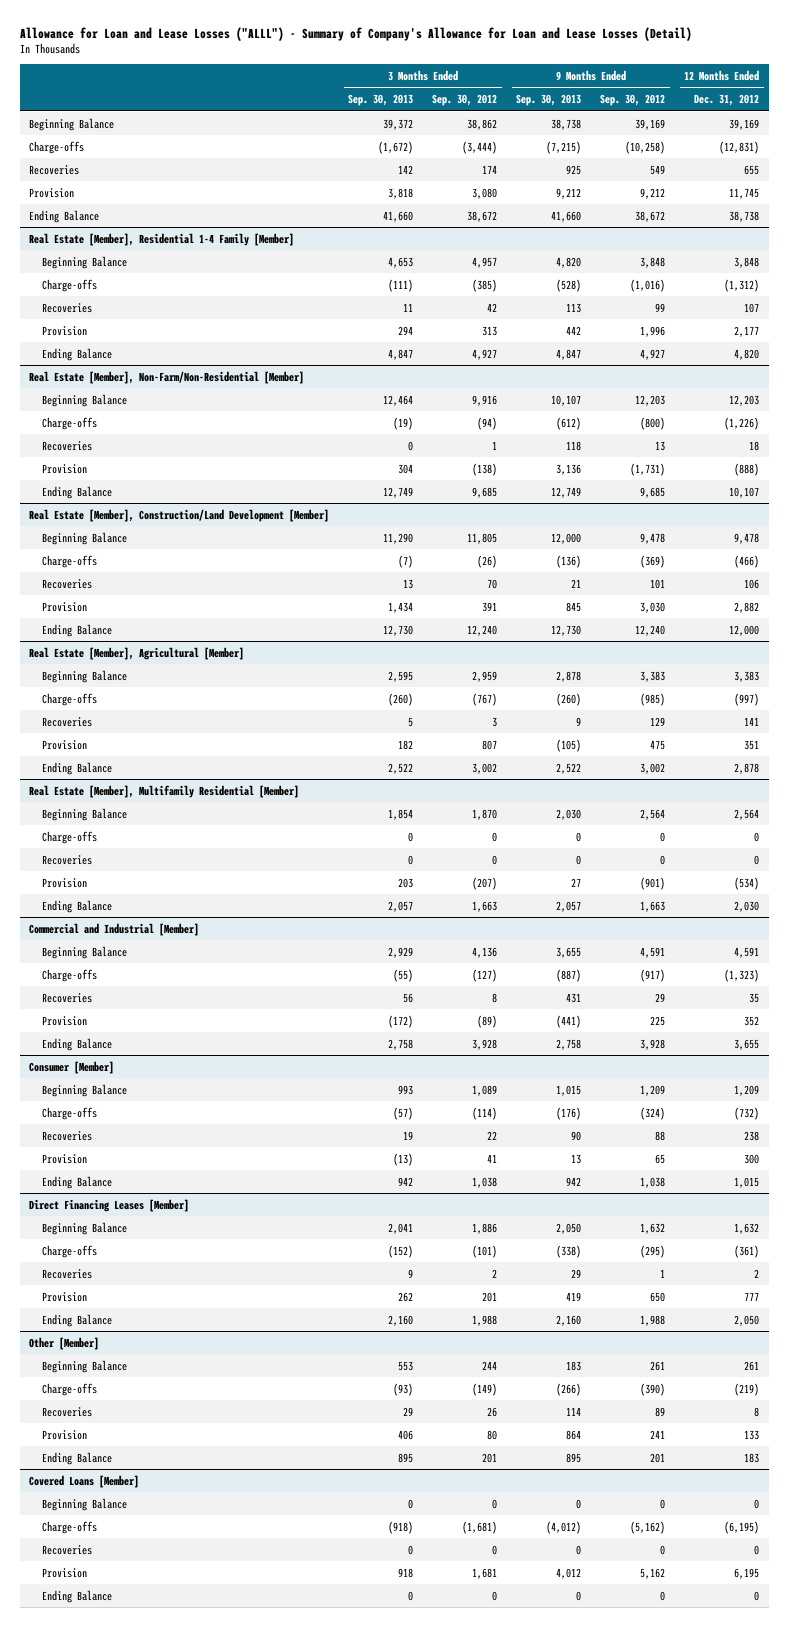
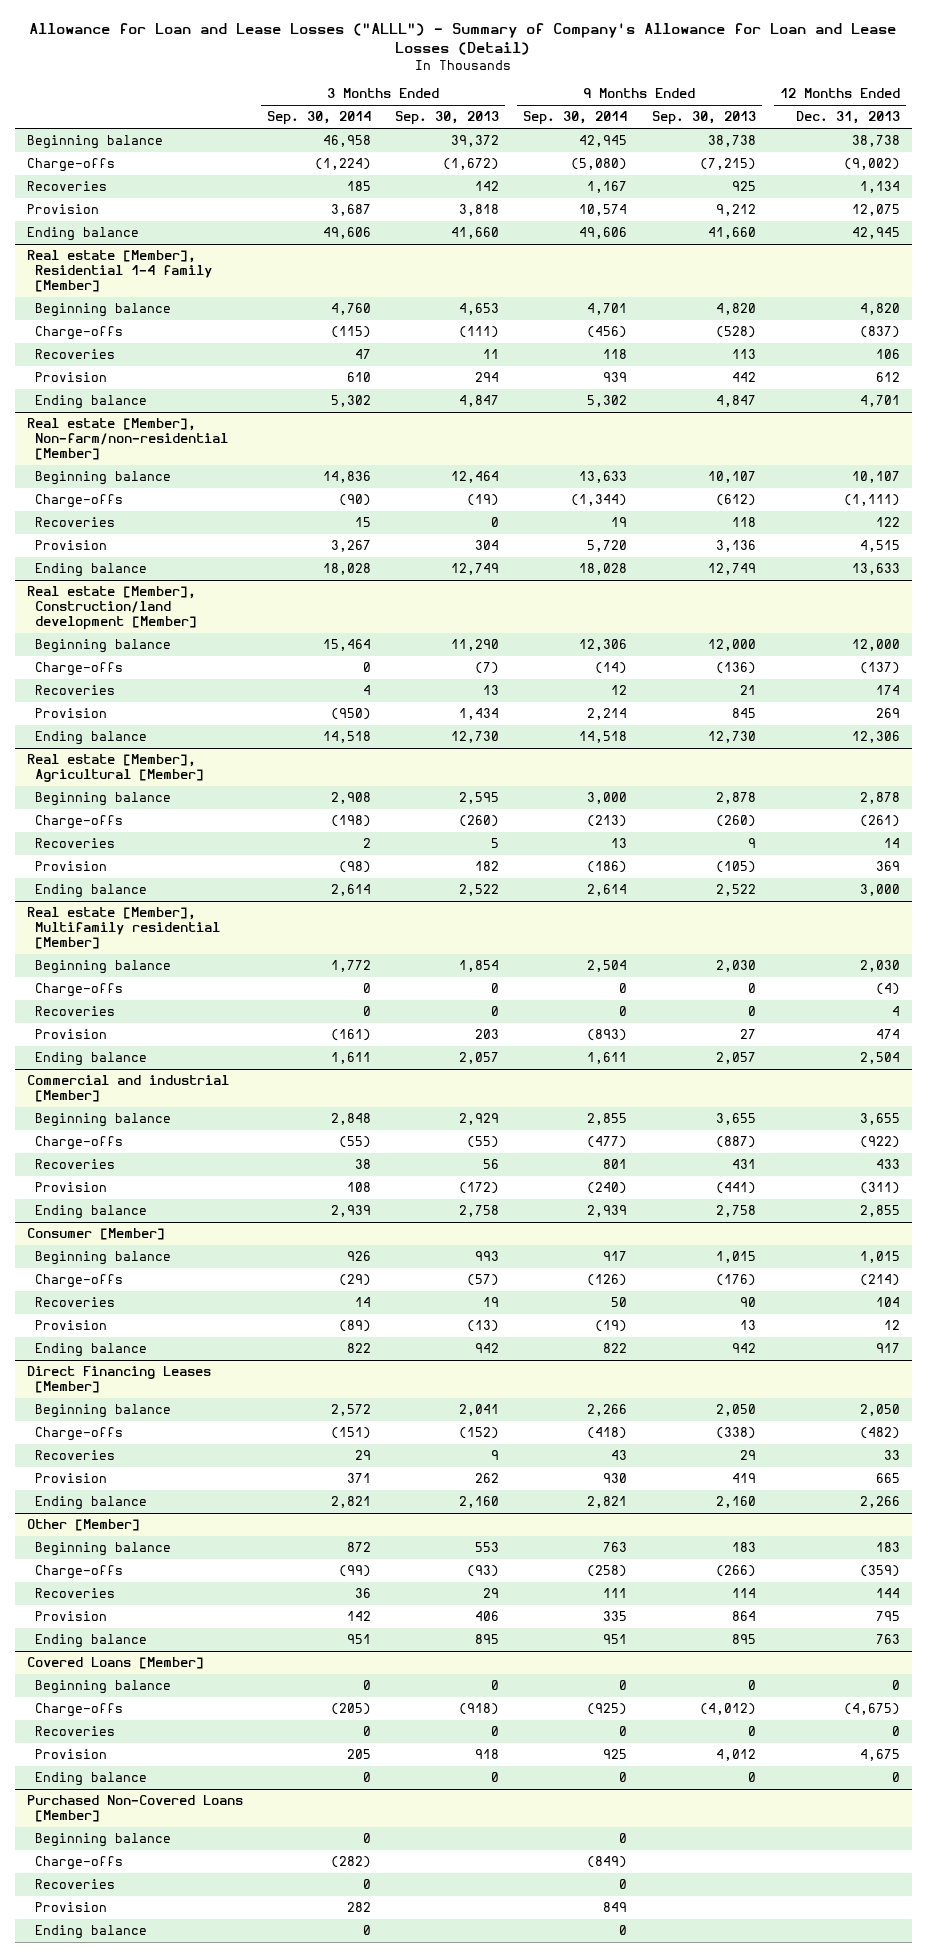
- | 3 Months Ended Sep. 30, 2013 | 3 Months Ended Sep. 30, 2012 | 9 Months Ended Sep. 30, 2013 | 9 Months Ended Sep. 30, 2012 | 12 Months Ended Dec. 31, 2012
+ | 3 Months Ended Sep. 30, 2014 | 3 Months Ended Sep. 30, 2013 | 9 Months Ended Sep. 30, 2014 | 9 Months Ended Sep. 30, 2013 | 12 Months Ended Dec. 31, 2013
- Beginning Balance | 39,372 | 38,862 | 38,738 | 39,169 | 39,169
+ Beginning balance | 46,958 | 39,372 | 42,945 | 38,738 | 38,738
- Ending Balance | 41,660 | 38,672 | 41,660 | 38,672 | 38,738
- Real Estate [Member], Residential 1-4 Family [Member]
- Beginning Balance | 4,653 | 4,957 | 4,820 | 3,848 | 3,848
+ Ending balance | 49,606 | 41,660 | 49,606 | 41,660 | 42,945
+ Real estate [Member], Residential 1-4 family [Member]
+ Beginning balance | 4,760 | 4,653 | 4,701 | 4,820 | 4,820
- Ending Balance | 4,847 | 4,927 | 4,847 | 4,927 | 4,820
- Real Estate [Member], Non-Farm/Non-Residential [Member]
- Beginning Balance | 12,464 | 9,916 | 10,107 | 12,203 | 12,203
+ Ending balance | 5,302 | 4,847 | 5,302 | 4,847 | 4,701
+ Real estate [Member], Non-farm/non-residential [Member]
+ Beginning balance | 14,836 | 12,464 | 13,633 | 10,107 | 10,107
- Ending Balance | 12,749 | 9,685 | 12,749 | 9,685 | 10,107
- Real Estate [Member], Construction/Land Development [Member]
- Beginning Balance | 11,290 | 11,805 | 12,000 | 9,478 | 9,478
+ Ending balance | 18,028 | 12,749 | 18,028 | 12,749 | 13,633
+ Real estate [Member], Construction/land development [Member]
+ Beginning balance | 15,464 | 11,290 | 12,306 | 12,000 | 12,000
- Ending Balance | 12,730 | 12,240 | 12,730 | 12,240 | 12,000
- Real Estate [Member], Agricultural [Member]
- Beginning Balance | 2,595 | 2,959 | 2,878 | 3,383 | 3,383
+ Ending balance | 14,518 | 12,730 | 14,518 | 12,730 | 12,306
+ Real estate [Member], Agricultural [Member]
+ Beginning balance | 2,908 | 2,595 | 3,000 | 2,878 | 2,878
- Ending Balance | 2,522 | 3,002 | 2,522 | 3,002 | 2,878
- Real Estate [Member], Multifamily Residential [Member]
- Beginning Balance | 1,854 | 1,870 | 2,030 | 2,564 | 2,564
+ Ending balance | 2,614 | 2,522 | 2,614 | 2,522 | 3,000
+ Real estate [Member], Multifamily residential [Member]
+ Beginning balance | 1,772 | 1,854 | 2,504 | 2,030 | 2,030
- Ending Balance | 2,057 | 1,663 | 2,057 | 1,663 | 2,030
- Commercial and Industrial [Member]
- Beginning Balance | 2,929 | 4,136 | 3,655 | 4,591 | 4,591
+ Ending balance | 1,611 | 2,057 | 1,611 | 2,057 | 2,504
+ Commercial and industrial [Member]
+ Beginning balance | 2,848 | 2,929 | 2,855 | 3,655 | 3,655
- Ending Balance | 2,758 | 3,928 | 2,758 | 3,928 | 3,655
+ Ending balance | 2,939 | 2,758 | 2,939 | 2,758 | 2,855
@ Consumer [Member]
- Beginning Balance | 993 | 1,089 | 1,015 | 1,209 | 1,209
+ Beginning balance | 926 | 993 | 917 | 1,015 | 1,015
- Ending Balance | 942 | 1,038 | 942 | 1,038 | 1,015
+ Ending balance | 822 | 942 | 822 | 942 | 917
@ Direct Financing Leases [Member]
- Beginning Balance | 2,041 | 1,886 | 2,050 | 1,632 | 1,632
+ Beginning balance | 2,572 | 2,041 | 2,266 | 2,050 | 2,050
- Ending Balance | 2,160 | 1,988 | 2,160 | 1,988 | 2,050
+ Ending balance | 2,821 | 2,160 | 2,821 | 2,160 | 2,266
@ Other [Member]
- Beginning Balance | 553 | 244 | 183 | 261 | 261
+ Beginning balance | 872 | 553 | 763 | 183 | 183
- Ending Balance | 895 | 201 | 895 | 201 | 183
+ Ending balance | 951 | 895 | 951 | 895 | 763
@ Covered Loans [Member]
- Beginning Balance | 0 | 0 | 0 | 0 | 0
+ Beginning balance | 0 | 0 | 0 | 0 | 0
- Ending Balance | 0 | 0 | 0 | 0 | 0
+ Ending balance | 0 | 0 | 0 | 0 | 0
+ Purchased Non-Covered Loans [Member]
+ Beginning balance | 0 | | 0 | |
+ Charge-offs | (282) | | (849) | |
+ Recoveries | 0 | | 0 | |
+ Provision | 282 | | 849 | |
+ Ending balance | 0 | | 0 | |

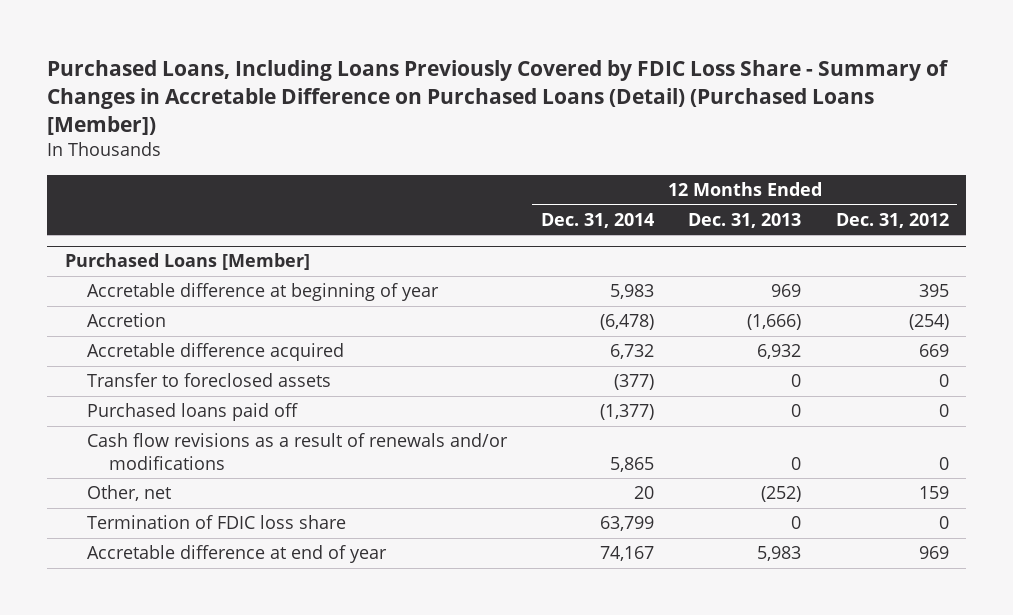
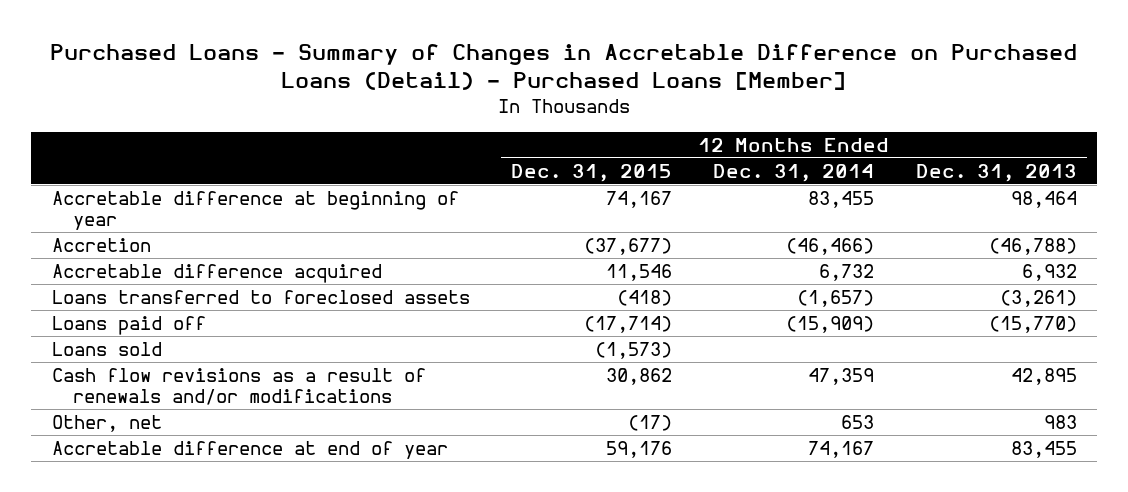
- Purchased Loans, Including Loans Previously Covered by FDIC Loss Share - Summary of Changes in Accretable Difference on Purchased Loans (Detail) (Purchased Loans [Member])
+ Purchased Loans - Summary of Changes in Accretable Difference on Purchased Loans (Detail) - Purchased Loans [Member]
- | 12 Months Ended Dec. 31, 2014 | 12 Months Ended Dec. 31, 2013 | 12 Months Ended Dec. 31, 2012
+ | 12 Months Ended Dec. 31, 2015 | 12 Months Ended Dec. 31, 2014 | 12 Months Ended Dec. 31, 2013
- Purchased Loans [Member]
- Accretable difference at beginning of year | 5,983 | 969 | 395
- Accretion | (6,478) | (1,666) | (254)
+ Accretable difference at beginning of year | 74,167 | 83,455 | 98,464
+ Accretion | (37,677) | (46,466) | (46,788)
- Transfer to foreclosed assets | (377) | 0 | 0
- Purchased loans paid off | (1,377) | 0 | 0
- Cash flow revisions as a result of renewals and/or modifications | 5,865 | 0 | 0
- Other, net | 20 | (252) | 159
- Termination of FDIC loss share | 63,799 | 0 | 0
- Accretable difference at end of year | 74,167 | 5,983 | 969
+ Loans transferred to foreclosed assets | (418) | (1,657) | (3,261)
+ Loans paid off | (17,714) | (15,909) | (15,770)
+ Loans sold | (1,573) | |
+ Cash flow revisions as a result of renewals and/or modifications | 30,862 | 47,359 | 42,895
+ Other, net | (17) | 653 | 983
+ Accretable difference at end of year | 59,176 | 74,167 | 83,455

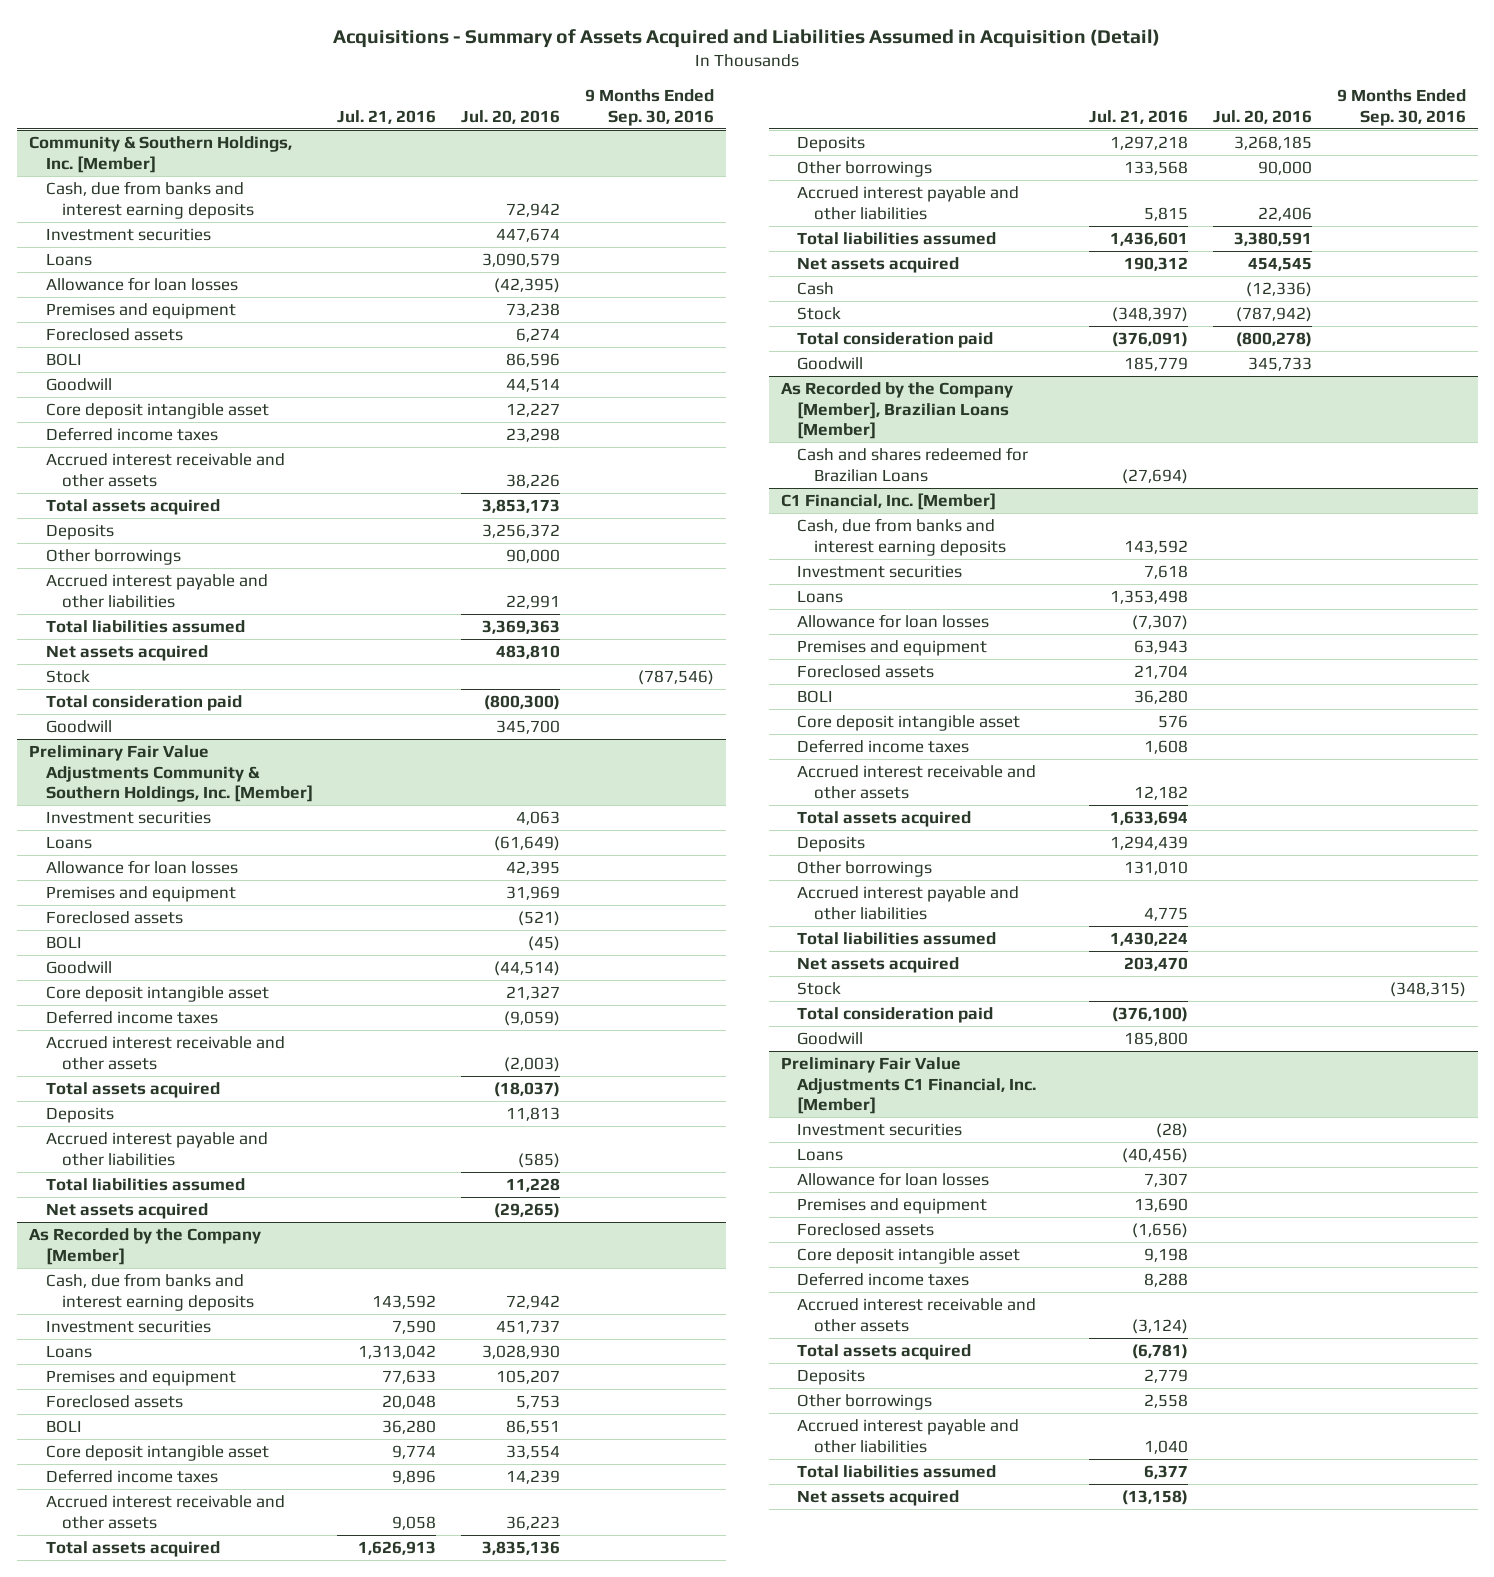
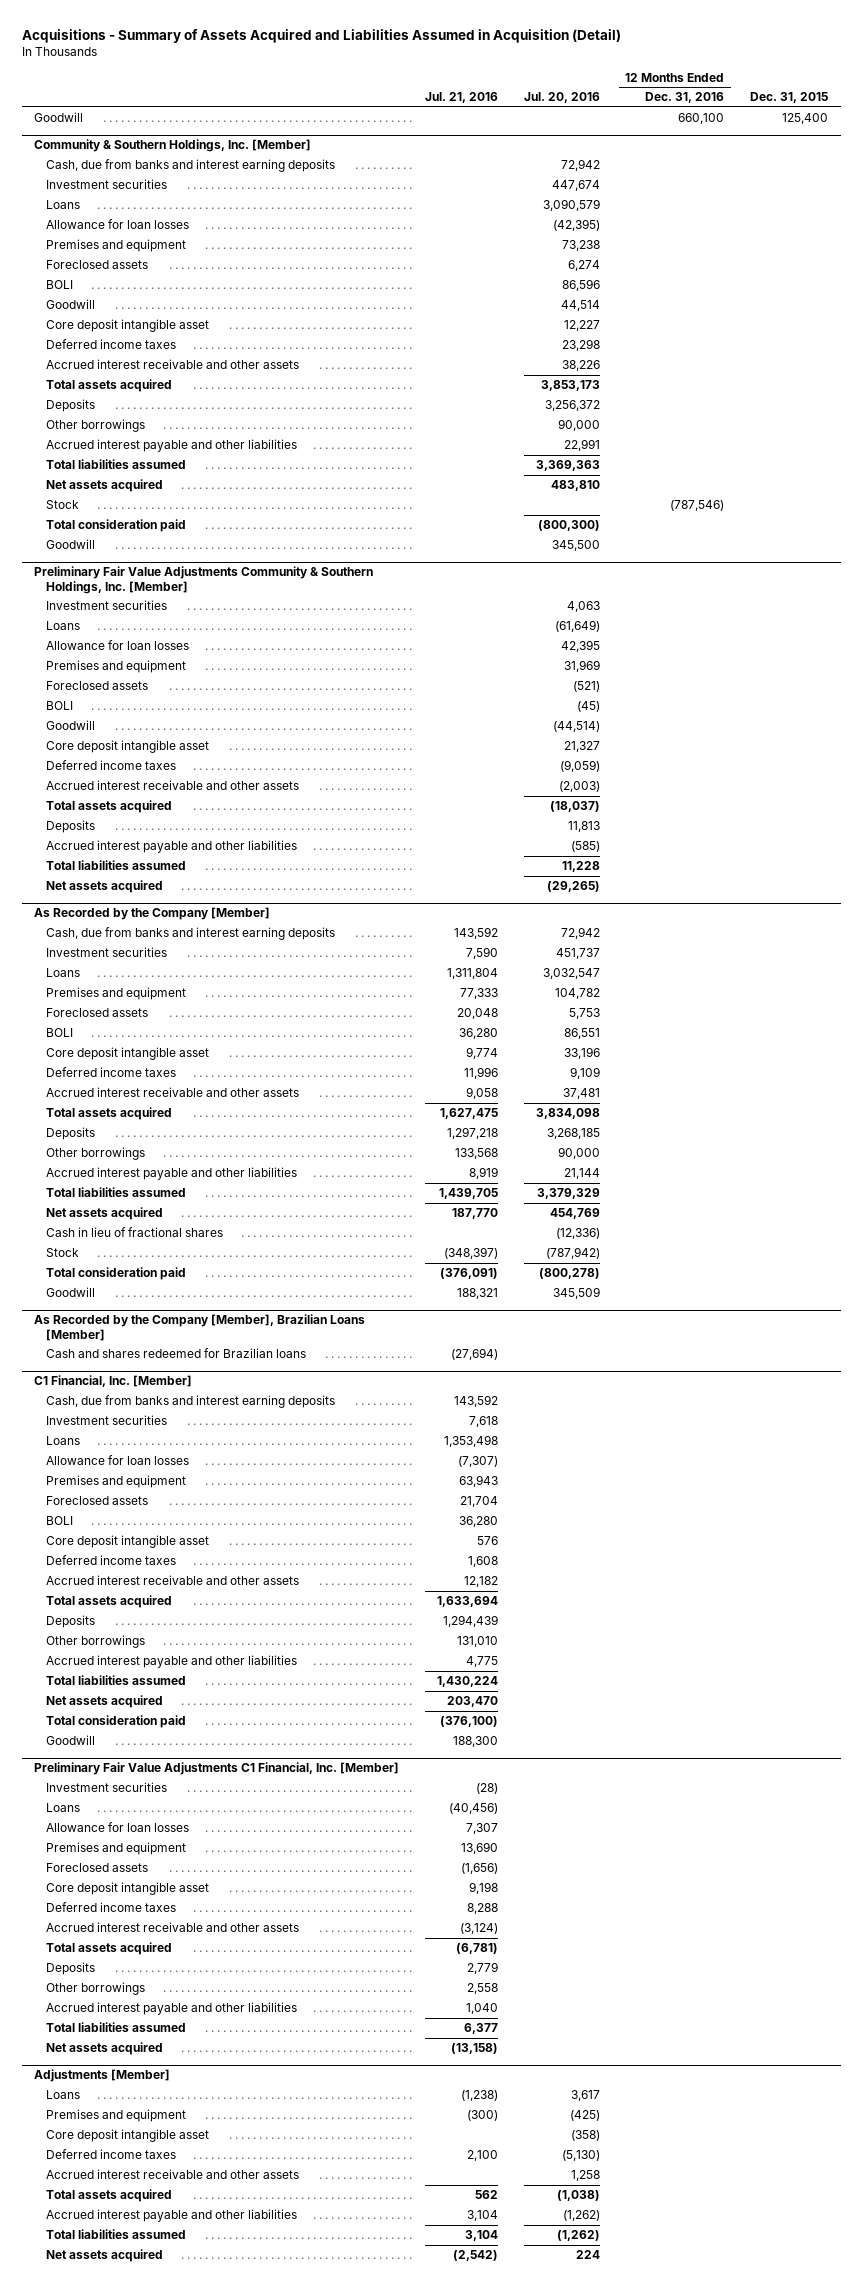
- | Jul. 21, 2016 | Jul. 20, 2016 | 9 Months Ended Sep. 30, 2016
+ | Jul. 21, 2016 | Jul. 20, 2016 | 12 Months Ended Dec. 31, 2016 | Dec. 31, 2015
+ Goodwill | | | 660,100 | 125,400
@ Community & Southern Holdings, Inc. [Member]
- Goodwill | | 345,700 |
+ Goodwill | | 345,500 | |
@ As Recorded by the Company [Member]
- Loans | 1,313,042 | 3,028,930 |
- Premises and equipment | 77,633 | 105,207 |
+ Loans | 1,311,804 | 3,032,547 | |
+ Premises and equipment | 77,333 | 104,782 | |
- Core deposit intangible asset | 9,774 | 33,554 |
- Deferred income taxes | 9,896 | 14,239 |
- Accrued interest receivable and other assets | 9,058 | 36,223 |
- Total assets acquired | 1,626,913 | 3,835,136 |
+ Core deposit intangible asset | 9,774 | 33,196 | |
+ Deferred income taxes | 11,996 | 9,109 | |
+ Accrued interest receivable and other assets | 9,058 | 37,481 | |
+ Total assets acquired | 1,627,475 | 3,834,098 | |
- Accrued interest payable and other liabilities | 5,815 | 22,406 |
- Total liabilities assumed | 1,436,601 | 3,380,591 |
- Net assets acquired | 190,312 | 454,545 |
- Cash | | (12,336) |
+ Accrued interest payable and other liabilities | 8,919 | 21,144 | |
+ Total liabilities assumed | 1,439,705 | 3,379,329 | |
+ Net assets acquired | 187,770 | 454,769 | |
+ Cash in lieu of fractional shares | | (12,336) | |
- Goodwill | 185,779 | 345,733 |
+ Goodwill | 188,321 | 345,509 | |
@ As Recorded by the Company [Member], Brazilian Loans [Member]
- Cash and shares redeemed for Brazilian Loans | (27,694) | |
+ Cash and shares redeemed for Brazilian loans | (27,694) | | |
@ C1 Financial, Inc. [Member]
- Stock | | | (348,315)
- Goodwill | 185,800 | |
+ Goodwill | 188,300 | | |
+ Adjustments [Member]
+ Loans | (1,238) | 3,617 | |
+ Premises and equipment | (300) | (425) | |
+ Core deposit intangible asset | | (358) | |
+ Deferred income taxes | 2,100 | (5,130) | |
+ Accrued interest receivable and other assets | | 1,258 | |
+ Total assets acquired | 562 | (1,038) | |
+ Accrued interest payable and other liabilities | 3,104 | (1,262) | |
+ Total liabilities assumed | 3,104 | (1,262) | |
+ Net assets acquired | (2,542) | 224 | |

